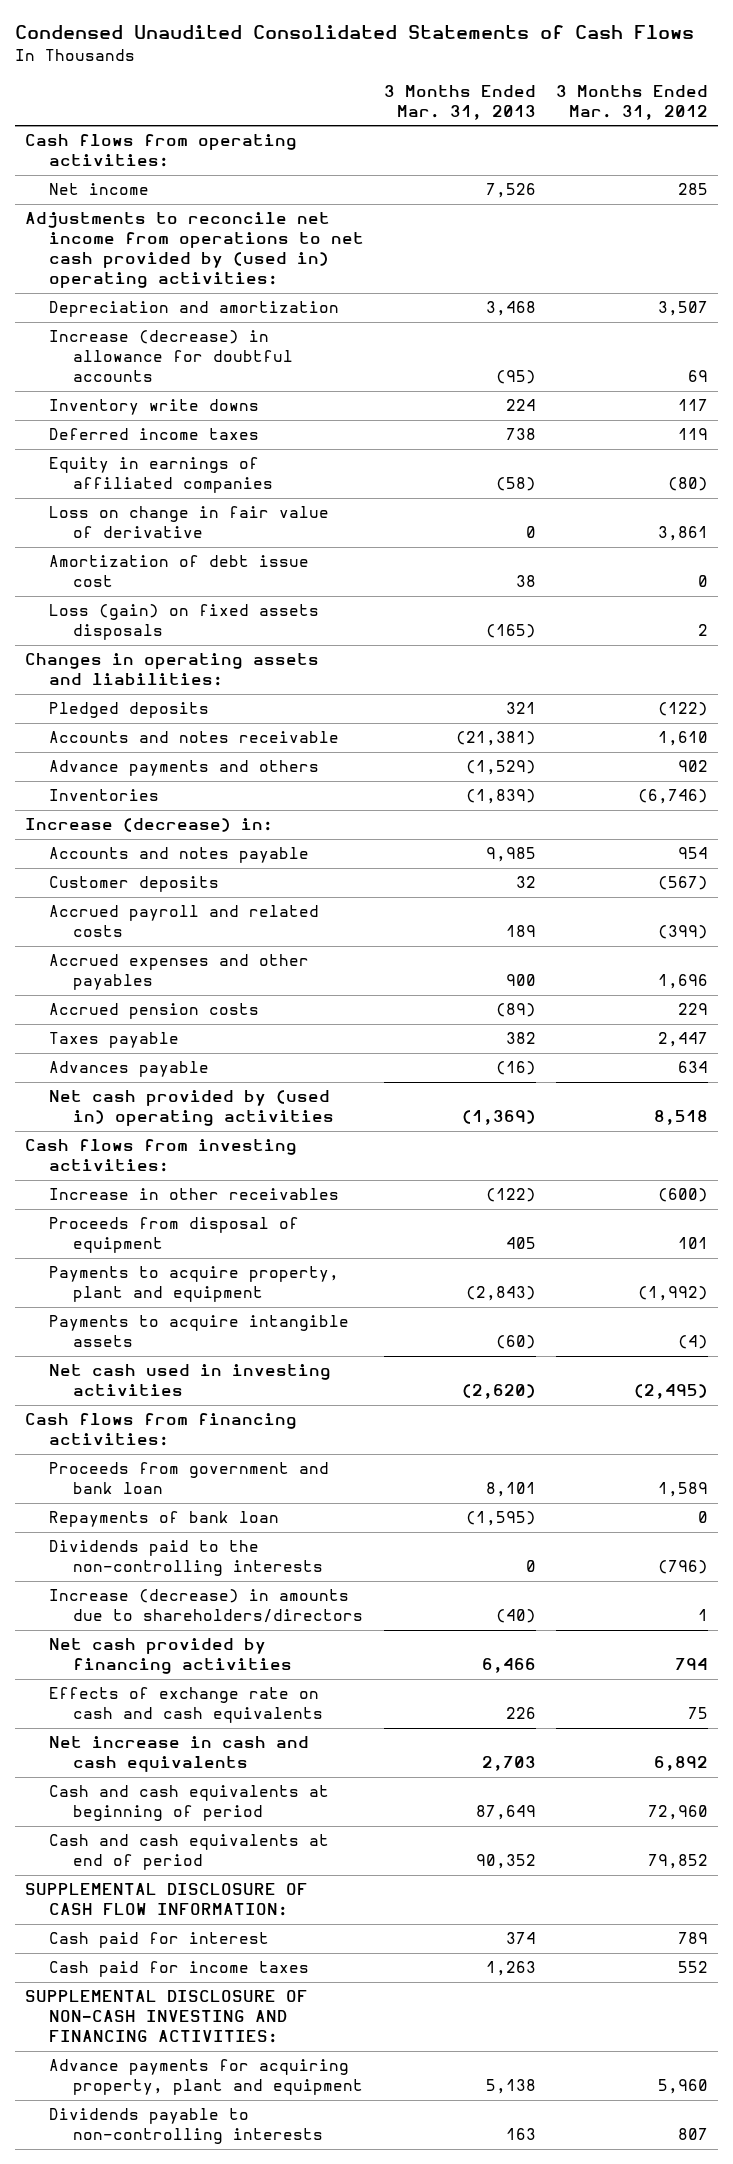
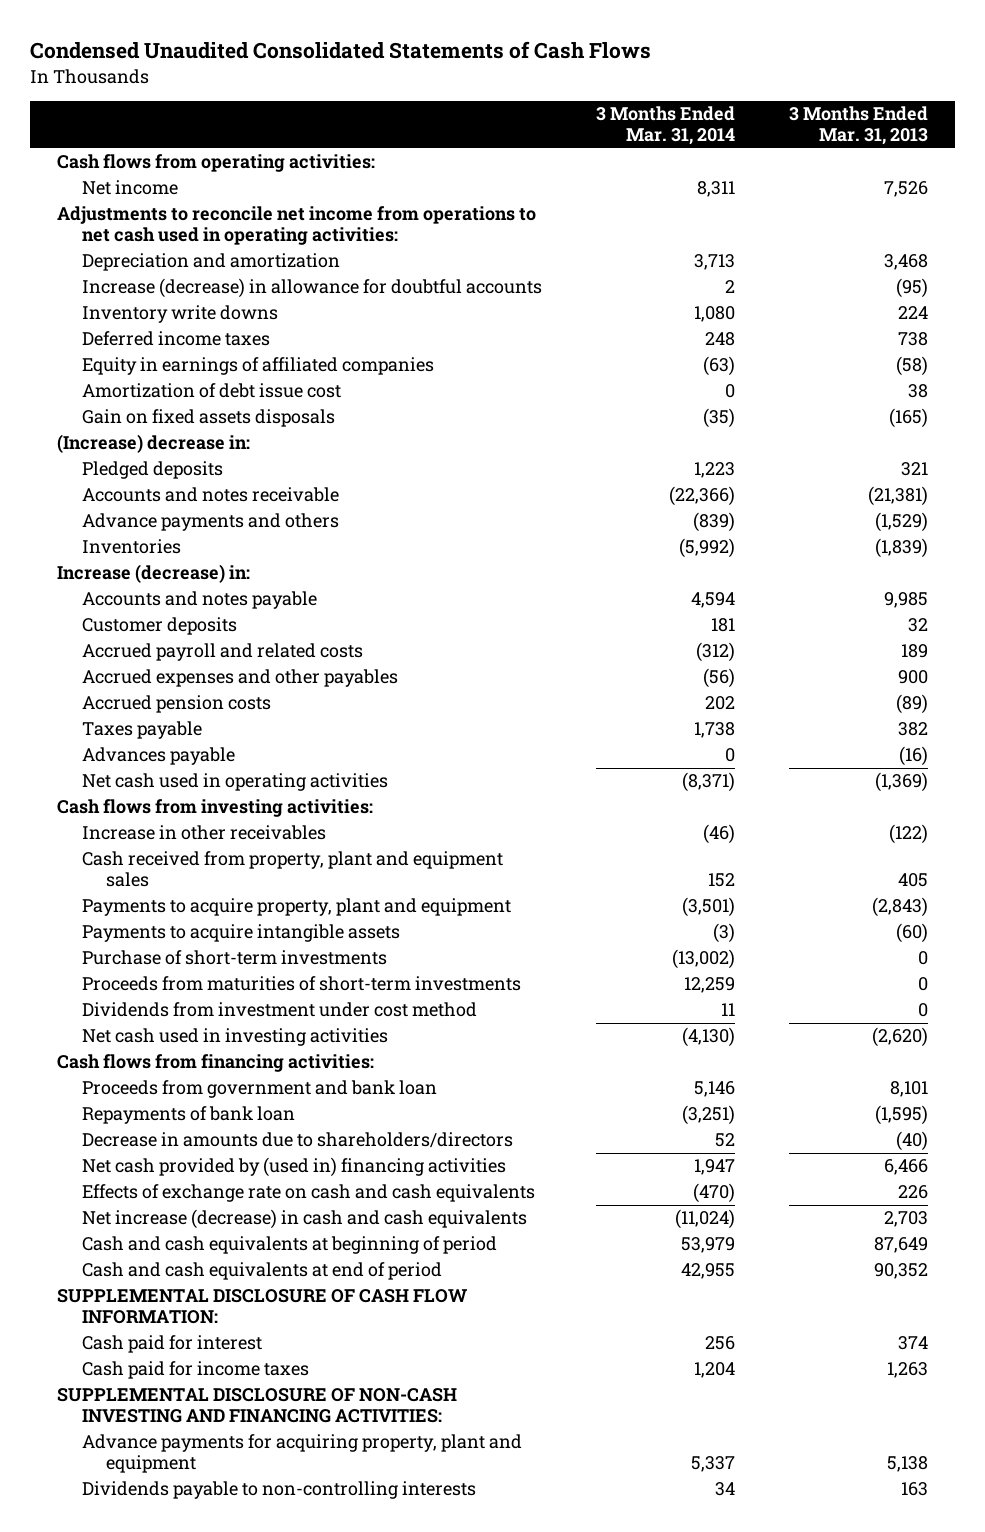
- | 3 Months Ended Mar. 31, 2013 | 3 Months Ended Mar. 31, 2012
+ | 3 Months Ended Mar. 31, 2014 | 3 Months Ended Mar. 31, 2013
- Adjustments to reconcile net income from operations to net cash provided by (used in) operating activities:
+ Adjustments to reconcile net income from operations to net cash used in operating activities:
- Loss on change in fair value of derivative | 0 | 3,861
- Loss (gain) on fixed assets disposals | (165) | 2
- Changes in operating assets and liabilities:
+ Gain on fixed assets disposals | (35) | (165)
+ (Increase) decrease in:
- Net cash provided by (used in) operating activities | (1,369) | 8,518
+ Net cash used in operating activities | (8,371) | (1,369)
- Proceeds from disposal of equipment | 405 | 101
+ Cash received from property, plant and equipment sales | 152 | 405
+ Purchase of short-term investments | (13,002) | 0
+ Proceeds from maturities of short-term investments | 12,259 | 0
+ Dividends from investment under cost method | 11 | 0
- Dividends paid to the non-controlling interests | 0 | (796)
- Increase (decrease) in amounts due to shareholders/directors | (40) | 1
- Net cash provided by financing activities | 6,466 | 794
+ Decrease in amounts due to shareholders/directors | 52 | (40)
+ Net cash provided by (used in) financing activities | 1,947 | 6,466
- Net increase in cash and cash equivalents | 2,703 | 6,892
+ Net increase (decrease) in cash and cash equivalents | (11,024) | 2,703

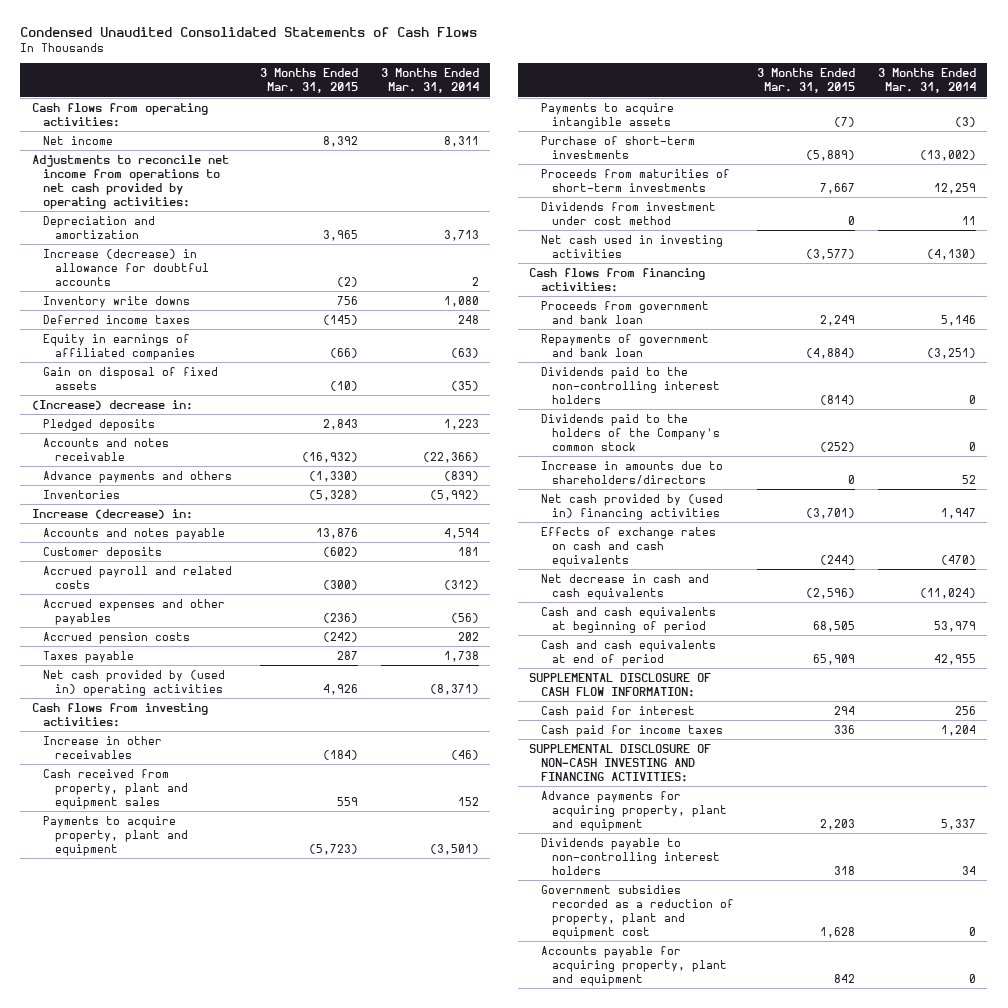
- | 3 Months Ended Mar. 31, 2014 | 3 Months Ended Mar. 31, 2013
+ | 3 Months Ended Mar. 31, 2015 | 3 Months Ended Mar. 31, 2014
- Adjustments to reconcile net income from operations to net cash used in operating activities:
+ Adjustments to reconcile net income from operations to net cash provided by operating activities:
- Amortization of debt issue cost | 0 | 38
- Gain on fixed assets disposals | (35) | (165)
+ Gain on disposal of fixed assets | (10) | (35)
- Advances payable | 0 | (16)
- Net cash used in operating activities | (8,371) | (1,369)
+ Net cash provided by (used in) operating activities | 4,926 | (8,371)
- Repayments of bank loan | (3,251) | (1,595)
- Decrease in amounts due to shareholders/directors | 52 | (40)
+ Repayments of government and bank loan | (4,884) | (3,251)
+ Dividends paid to the non-controlling interest holders | (814) | 0
+ Dividends paid to the holders of the Company's common stock | (252) | 0
+ Increase in amounts due to shareholders/directors | 0 | 52
- Effects of exchange rate on cash and cash equivalents | (470) | 226
- Net increase (decrease) in cash and cash equivalents | (11,024) | 2,703
+ Effects of exchange rates on cash and cash equivalents | (244) | (470)
+ Net decrease in cash and cash equivalents | (2,596) | (11,024)
- Dividends payable to non-controlling interests | 34 | 163
+ Dividends payable to non-controlling interest holders | 318 | 34
+ Government subsidies recorded as a reduction of property, plant and equipment cost | 1,628 | 0
+ Accounts payable for acquiring property, plant and equipment | 842 | 0

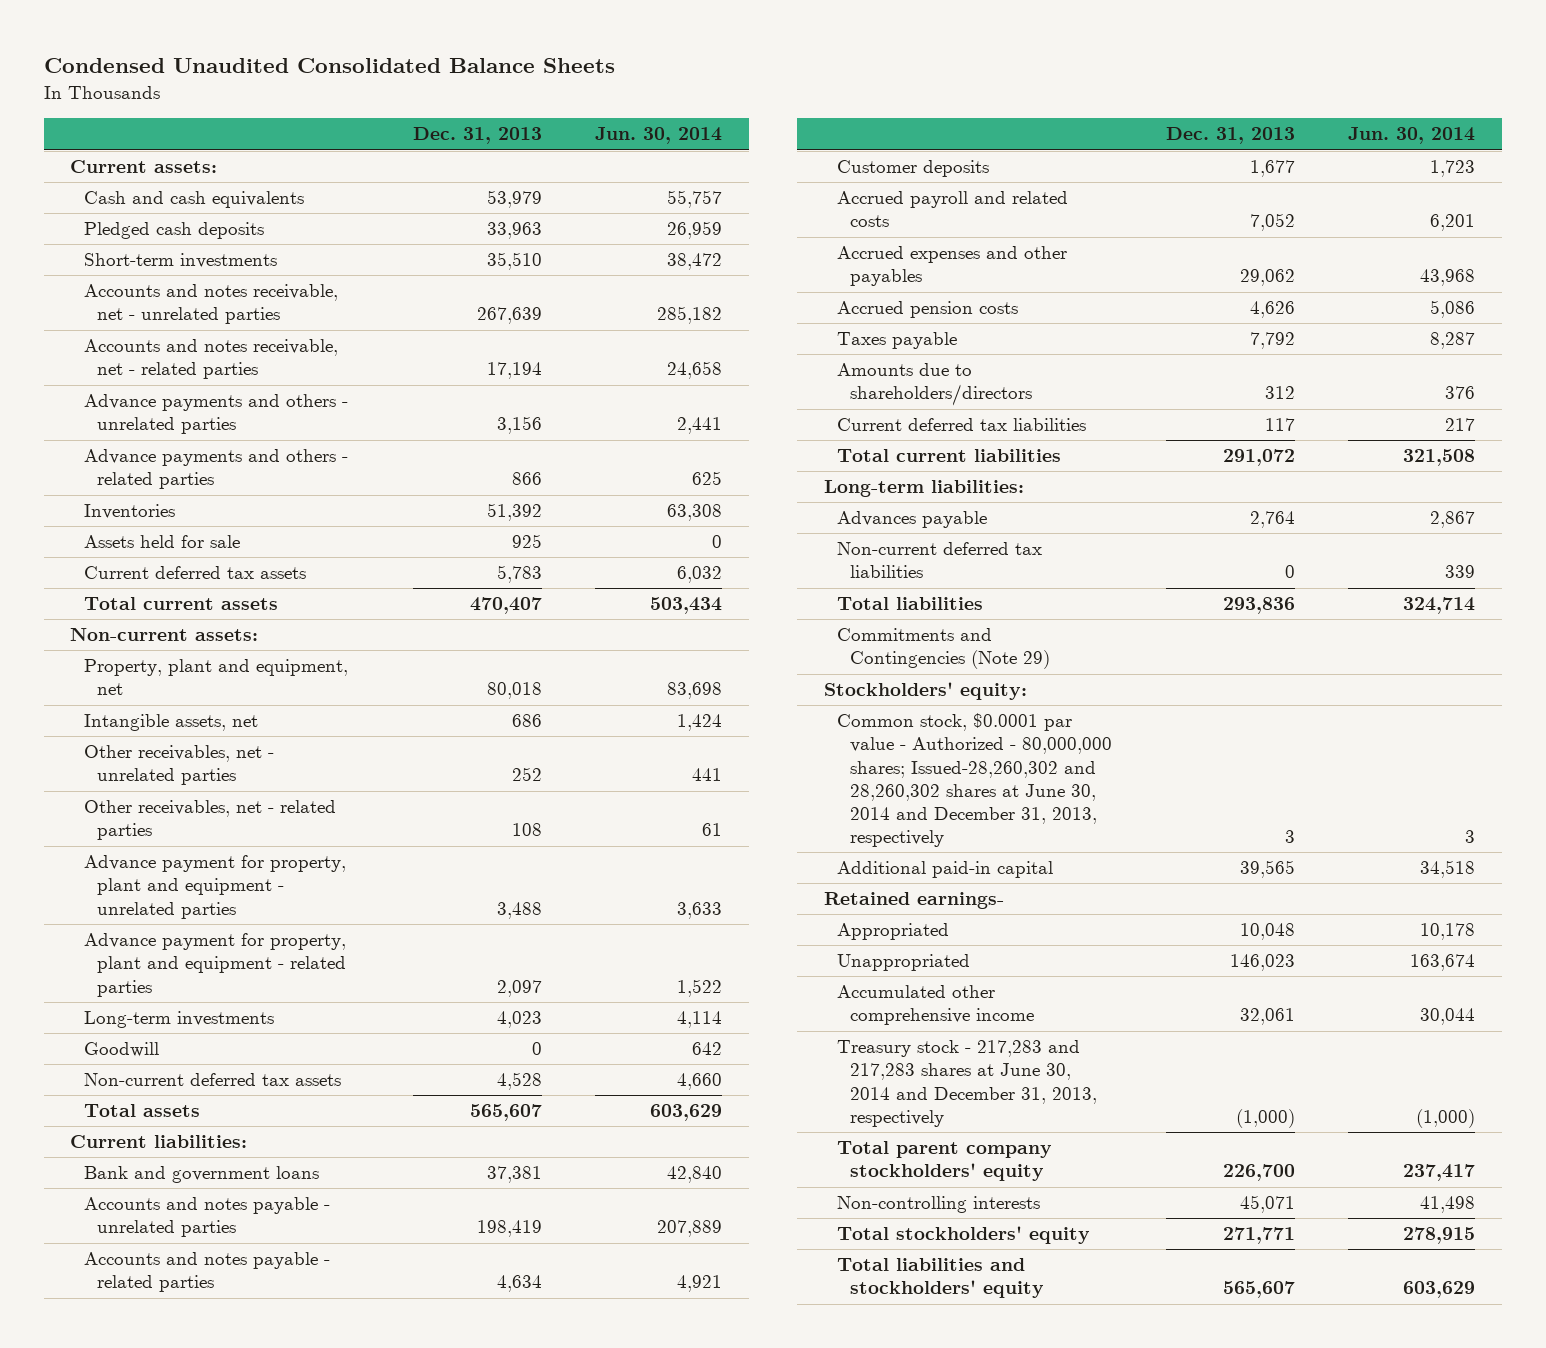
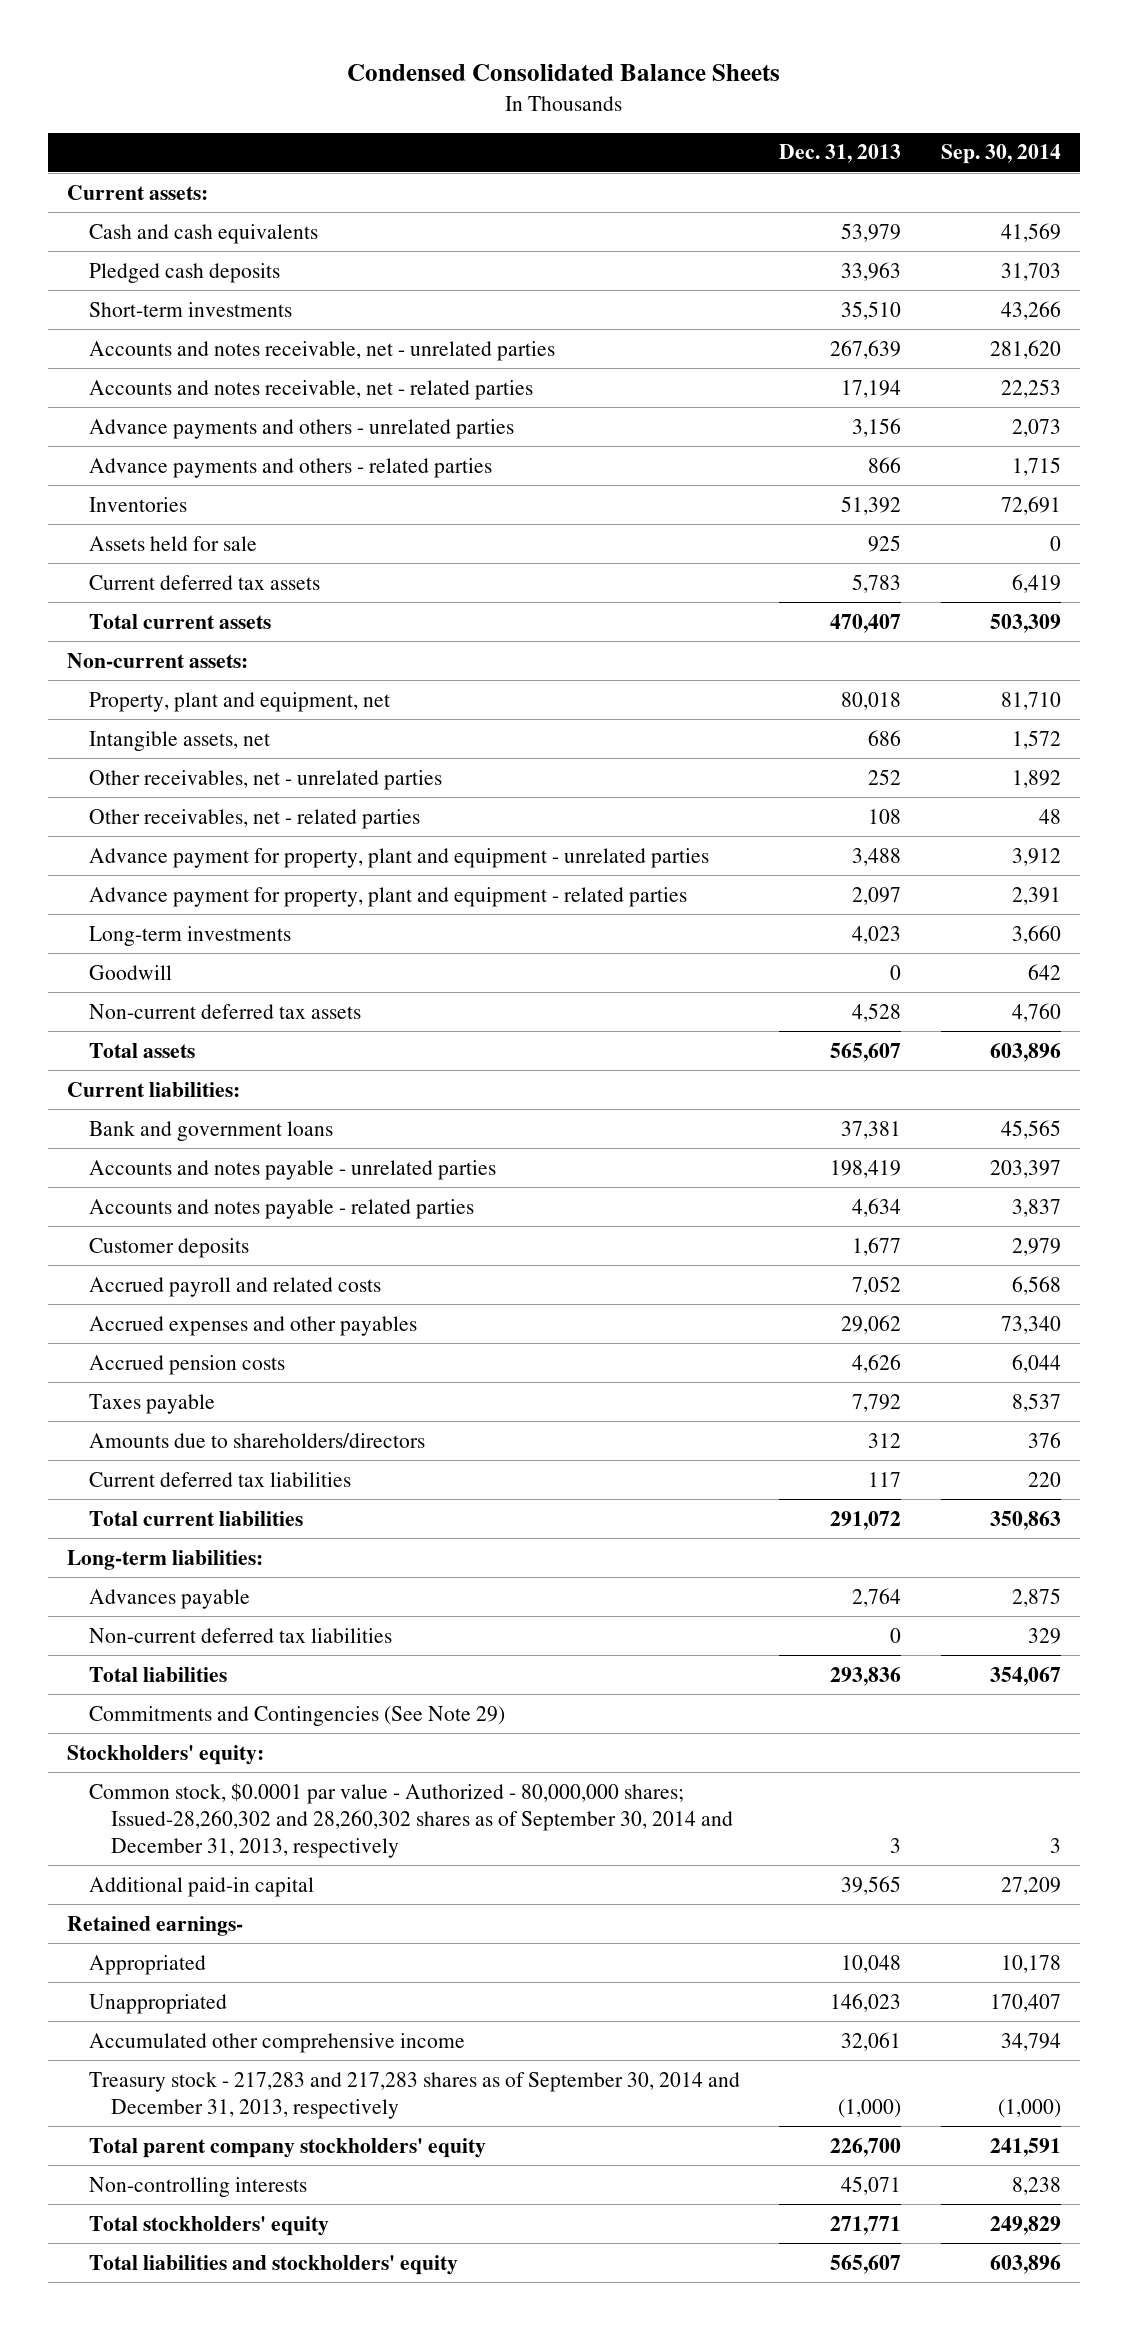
- Condensed Unaudited Consolidated Balance Sheets
+ Condensed Consolidated Balance Sheets
- | Dec. 31, 2013 | Jun. 30, 2014
+ | Dec. 31, 2013 | Sep. 30, 2014
- Commitments and Contingencies (Note 29)
+ Commitments and Contingencies (See Note 29)
- Common stock, $0.0001 par value - Authorized - 80,000,000 shares; Issued-28,260,302 and 28,260,302 shares at June 30, 2014 and December 31, 2013, respectively | 3 | 3
+ Common stock, $0.0001 par value - Authorized - 80,000,000 shares; Issued-28,260,302 and 28,260,302 shares as of September 30, 2014 and December 31, 2013, respectively | 3 | 3
- Treasury stock - 217,283 and 217,283 shares at June 30, 2014 and December 31, 2013, respectively | (1,000) | (1,000)
+ Treasury stock - 217,283 and 217,283 shares as of September 30, 2014 and December 31, 2013, respectively | (1,000) | (1,000)

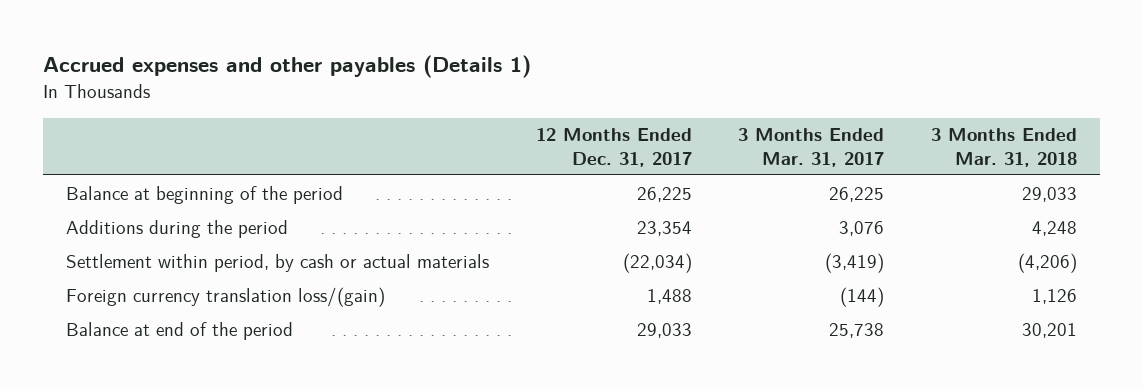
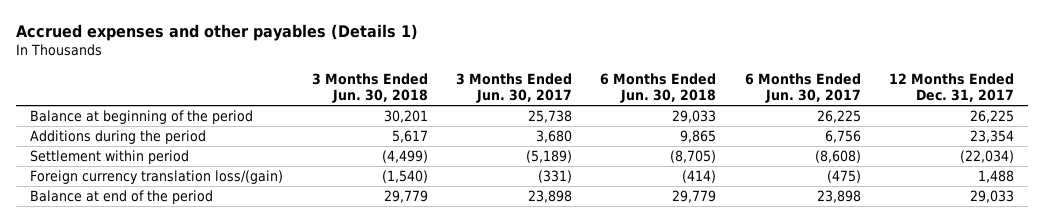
- | 12 Months Ended Dec. 31, 2017 | 3 Months Ended Mar. 31, 2017 | 3 Months Ended Mar. 31, 2018
+ | 3 Months Ended Jun. 30, 2018 | 3 Months Ended Jun. 30, 2017 | 6 Months Ended Jun. 30, 2018 | 6 Months Ended Jun. 30, 2017 | 12 Months Ended Dec. 31, 2017
- Settlement within period, by cash or actual materials | (22,034) | (3,419) | (4,206)
+ Settlement within period | (4,499) | (5,189) | (8,705) | (8,608) | (22,034)

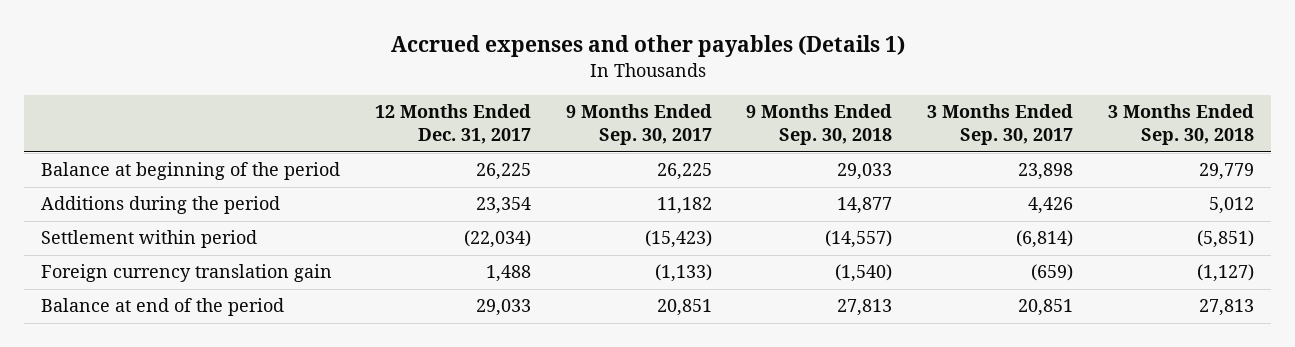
- | 3 Months Ended Jun. 30, 2018 | 3 Months Ended Jun. 30, 2017 | 6 Months Ended Jun. 30, 2018 | 6 Months Ended Jun. 30, 2017 | 12 Months Ended Dec. 31, 2017
+ | 12 Months Ended Dec. 31, 2017 | 9 Months Ended Sep. 30, 2017 | 9 Months Ended Sep. 30, 2018 | 3 Months Ended Sep. 30, 2017 | 3 Months Ended Sep. 30, 2018
- Foreign currency translation loss/(gain) | (1,540) | (331) | (414) | (475) | 1,488
+ Foreign currency translation gain | 1,488 | (1,133) | (1,540) | (659) | (1,127)

